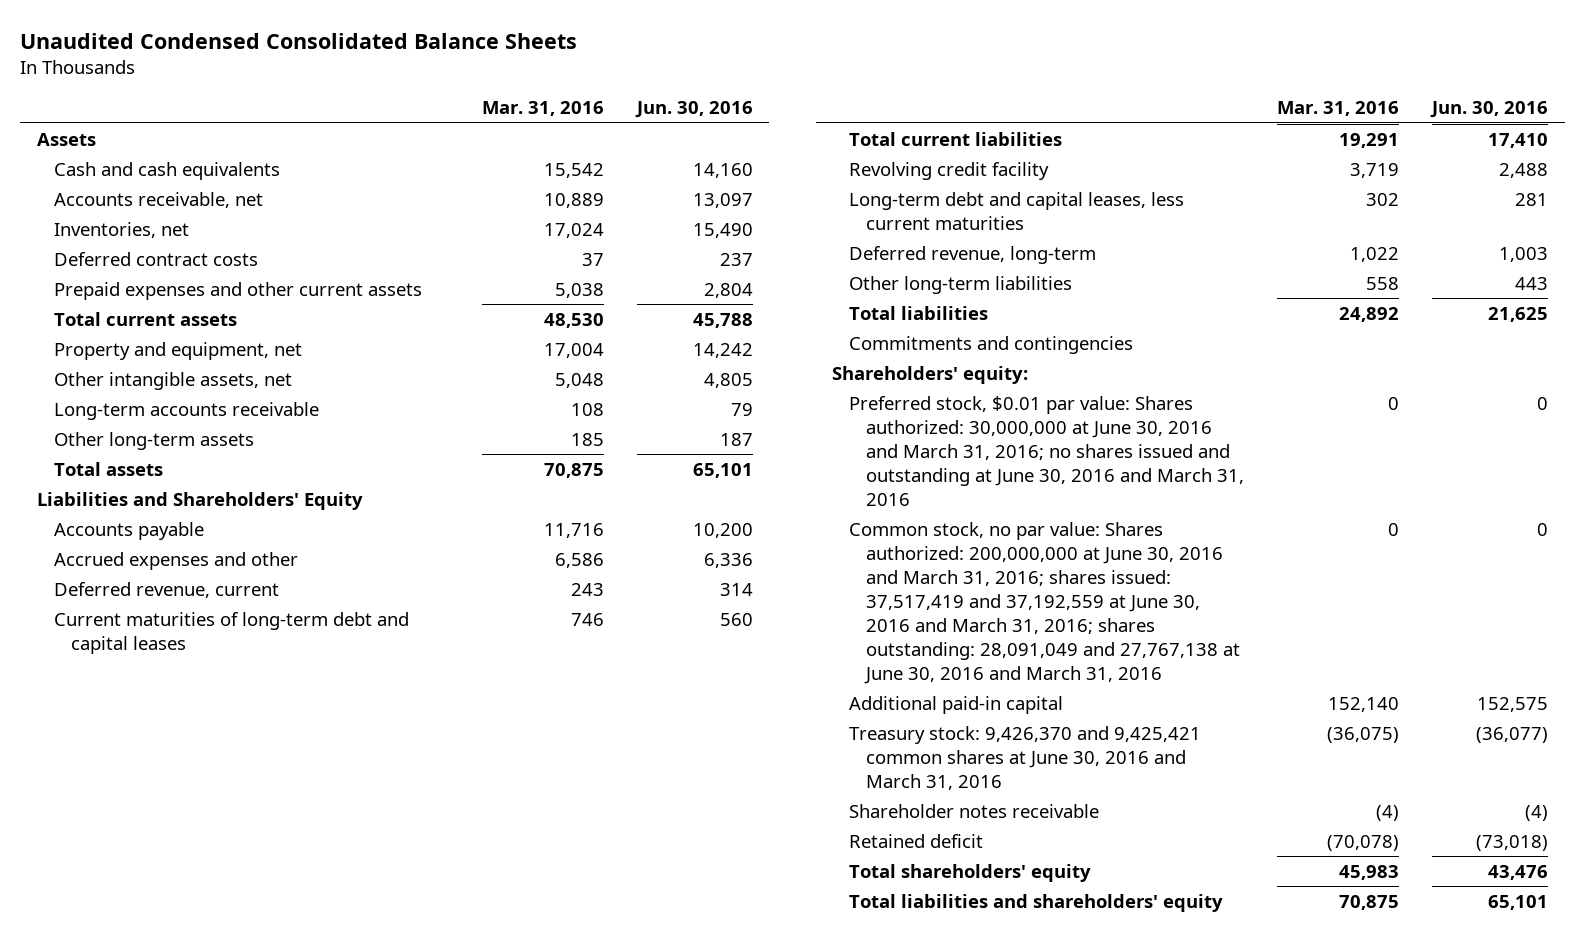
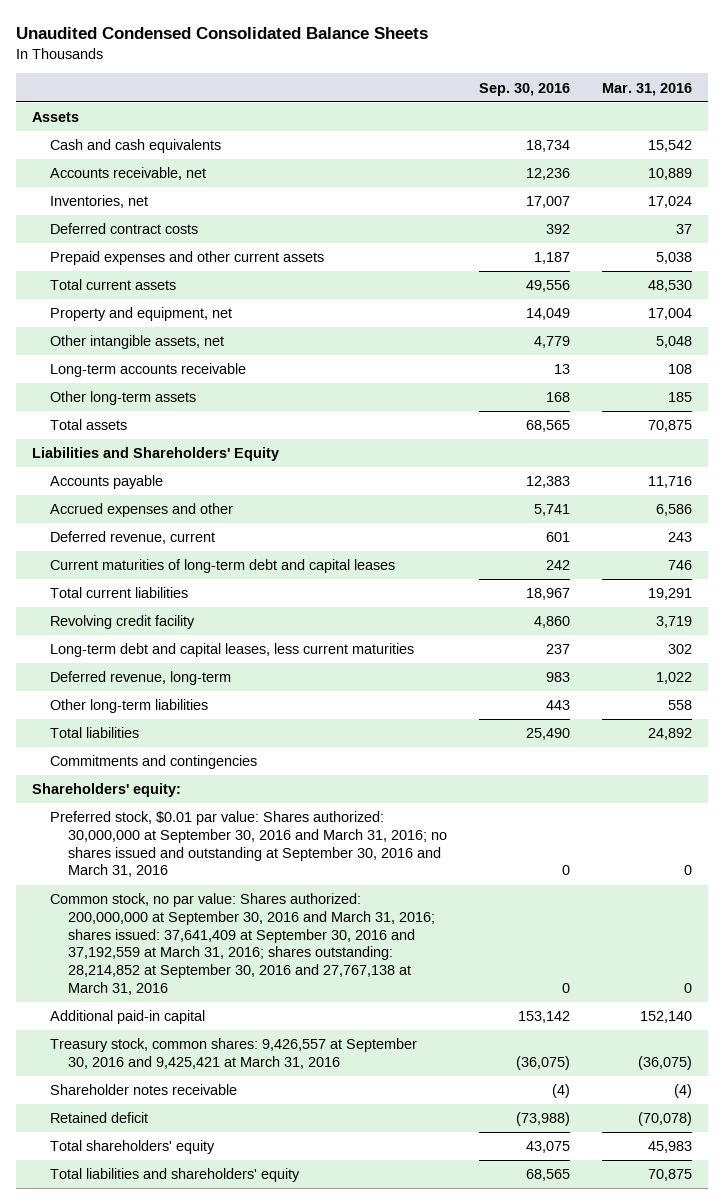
- | Mar. 31, 2016 | Jun. 30, 2016
+ | Sep. 30, 2016 | Mar. 31, 2016
- Preferred stock, $0.01 par value: Shares authorized: 30,000,000 at June 30, 2016 and March 31, 2016; no shares issued and outstanding at June 30, 2016 and March 31, 2016 | 0 | 0
- Common stock, no par value: Shares authorized: 200,000,000 at June 30, 2016 and March 31, 2016; shares issued: 37,517,419 and 37,192,559 at June 30, 2016 and March 31, 2016; shares outstanding: 28,091,049 and 27,767,138 at June 30, 2016 and March 31, 2016 | 0 | 0
+ Preferred stock, $0.01 par value: Shares authorized: 30,000,000 at September 30, 2016 and March 31, 2016; no shares issued and outstanding at September 30, 2016 and March 31, 2016 | 0 | 0
+ Common stock, no par value: Shares authorized: 200,000,000 at September 30, 2016 and March 31, 2016; shares issued: 37,641,409 at September 30, 2016 and 37,192,559 at March 31, 2016; shares outstanding: 28,214,852 at September 30, 2016 and 27,767,138 at March 31, 2016 | 0 | 0
- Treasury stock: 9,426,370 and 9,425,421 common shares at June 30, 2016 and March 31, 2016 | (36,075) | (36,077)
+ Treasury stock, common shares: 9,426,557 at September 30, 2016 and 9,425,421 at March 31, 2016 | (36,075) | (36,075)

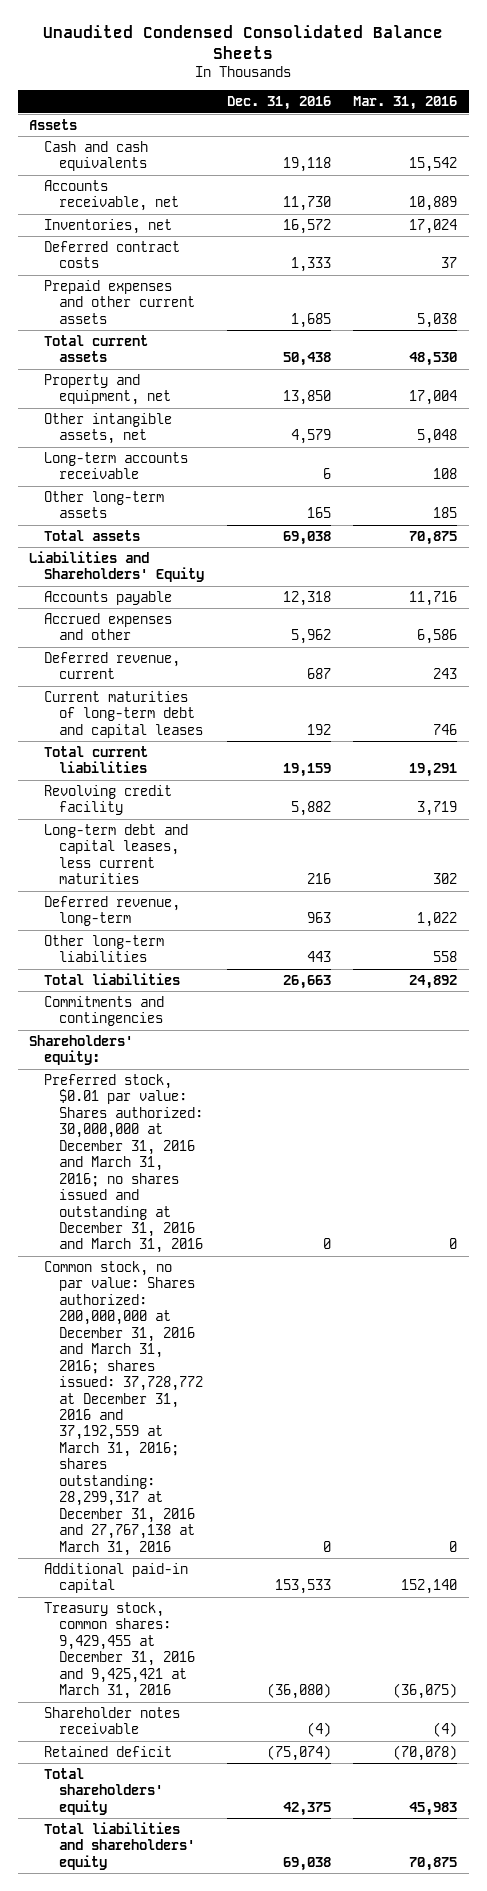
- | Sep. 30, 2016 | Mar. 31, 2016
+ | Dec. 31, 2016 | Mar. 31, 2016
- Preferred stock, $0.01 par value: Shares authorized: 30,000,000 at September 30, 2016 and March 31, 2016; no shares issued and outstanding at September 30, 2016 and March 31, 2016 | 0 | 0
- Common stock, no par value: Shares authorized: 200,000,000 at September 30, 2016 and March 31, 2016; shares issued: 37,641,409 at September 30, 2016 and 37,192,559 at March 31, 2016; shares outstanding: 28,214,852 at September 30, 2016 and 27,767,138 at March 31, 2016 | 0 | 0
+ Preferred stock, $0.01 par value: Shares authorized: 30,000,000 at December 31, 2016 and March 31, 2016; no shares issued and outstanding at December 31, 2016 and March 31, 2016 | 0 | 0
+ Common stock, no par value: Shares authorized: 200,000,000 at December 31, 2016 and March 31, 2016; shares issued: 37,728,772 at December 31, 2016 and 37,192,559 at March 31, 2016; shares outstanding: 28,299,317 at December 31, 2016 and 27,767,138 at March 31, 2016 | 0 | 0
- Treasury stock, common shares: 9,426,557 at September 30, 2016 and 9,425,421 at March 31, 2016 | (36,075) | (36,075)
+ Treasury stock, common shares: 9,429,455 at December 31, 2016 and 9,425,421 at March 31, 2016 | (36,080) | (36,075)

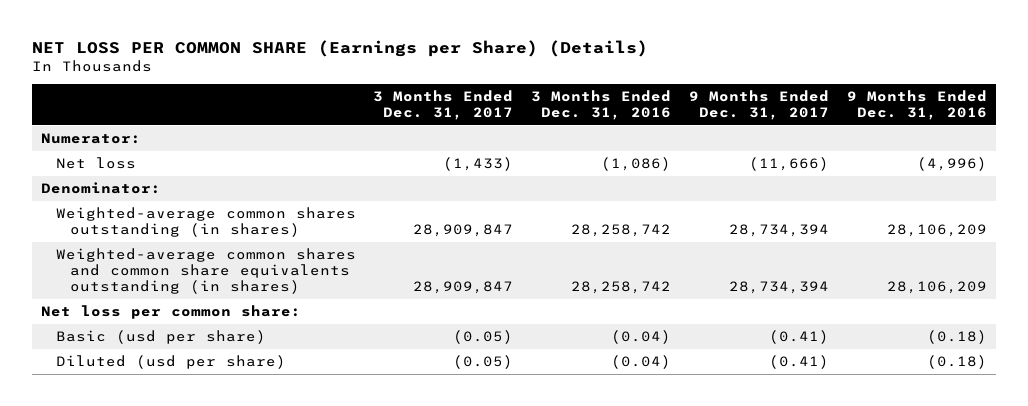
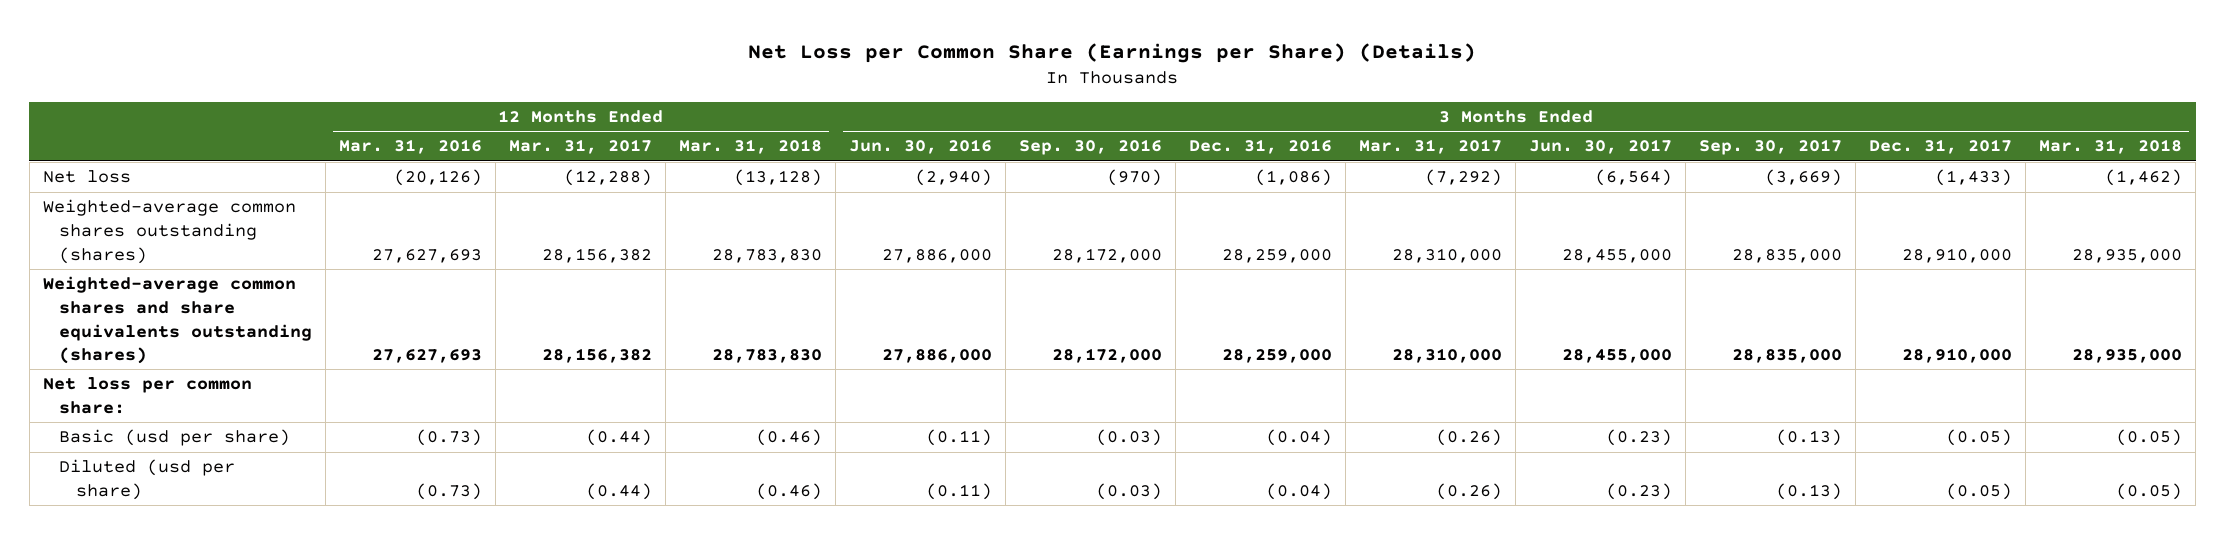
- NET LOSS PER COMMON SHARE (Earnings per Share) (Details)
+ Net Loss per Common Share (Earnings per Share) (Details)
- | 3 Months Ended Dec. 31, 2017 | 3 Months Ended Dec. 31, 2016 | 9 Months Ended Dec. 31, 2017 | 9 Months Ended Dec. 31, 2016
+ | 12 Months Ended Mar. 31, 2016 | 12 Months Ended Mar. 31, 2017 | 12 Months Ended Mar. 31, 2018 | 3 Months Ended Jun. 30, 2016 | 3 Months Ended Sep. 30, 2016 | 3 Months Ended Dec. 31, 2016 | 3 Months Ended Mar. 31, 2017 | 3 Months Ended Jun. 30, 2017 | 3 Months Ended Sep. 30, 2017 | 3 Months Ended Dec. 31, 2017 | 3 Months Ended Mar. 31, 2018
- Numerator:
- Denominator:
- Weighted-average common shares outstanding (in shares) | 28,909,847 | 28,258,742 | 28,734,394 | 28,106,209
- Weighted-average common shares and common share equivalents outstanding (in shares) | 28,909,847 | 28,258,742 | 28,734,394 | 28,106,209
+ Weighted-average common shares outstanding (shares) | 27,627,693 | 28,156,382 | 28,783,830 | 27,886,000 | 28,172,000 | 28,259,000 | 28,310,000 | 28,455,000 | 28,835,000 | 28,910,000 | 28,935,000
+ Weighted-average common shares and share equivalents outstanding (shares) | 27,627,693 | 28,156,382 | 28,783,830 | 27,886,000 | 28,172,000 | 28,259,000 | 28,310,000 | 28,455,000 | 28,835,000 | 28,910,000 | 28,935,000

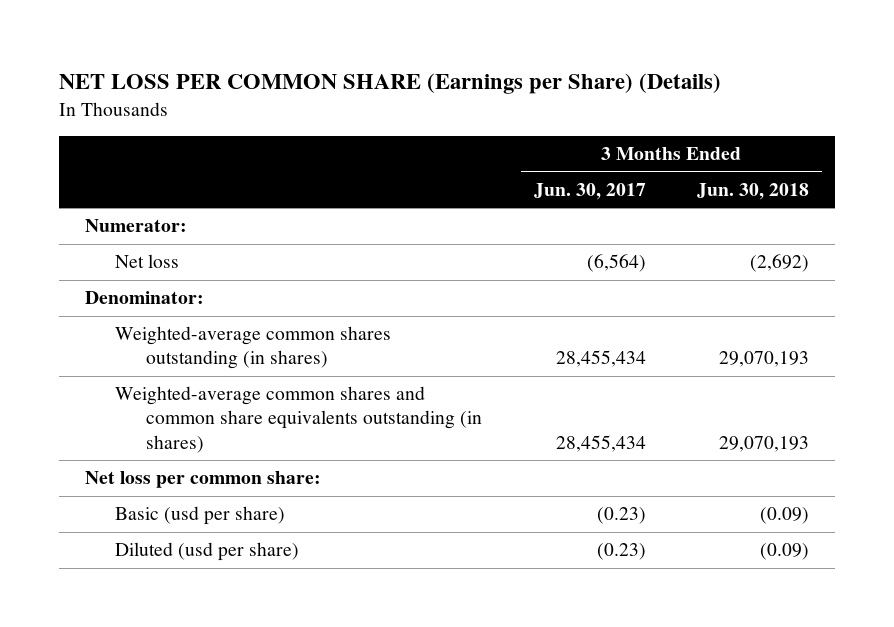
- Net Loss per Common Share (Earnings per Share) (Details)
+ NET LOSS PER COMMON SHARE (Earnings per Share) (Details)
- | 12 Months Ended Mar. 31, 2016 | 12 Months Ended Mar. 31, 2017 | 12 Months Ended Mar. 31, 2018 | 3 Months Ended Jun. 30, 2016 | 3 Months Ended Sep. 30, 2016 | 3 Months Ended Dec. 31, 2016 | 3 Months Ended Mar. 31, 2017 | 3 Months Ended Jun. 30, 2017 | 3 Months Ended Sep. 30, 2017 | 3 Months Ended Dec. 31, 2017 | 3 Months Ended Mar. 31, 2018
+ | 3 Months Ended Jun. 30, 2017 | 3 Months Ended Jun. 30, 2018
+ Numerator:
- Weighted-average common shares outstanding (shares) | 27,627,693 | 28,156,382 | 28,783,830 | 27,886,000 | 28,172,000 | 28,259,000 | 28,310,000 | 28,455,000 | 28,835,000 | 28,910,000 | 28,935,000
- Weighted-average common shares and share equivalents outstanding (shares) | 27,627,693 | 28,156,382 | 28,783,830 | 27,886,000 | 28,172,000 | 28,259,000 | 28,310,000 | 28,455,000 | 28,835,000 | 28,910,000 | 28,935,000
+ Denominator:
+ Weighted-average common shares outstanding (in shares) | 28,455,434 | 29,070,193
+ Weighted-average common shares and common share equivalents outstanding (in shares) | 28,455,434 | 29,070,193

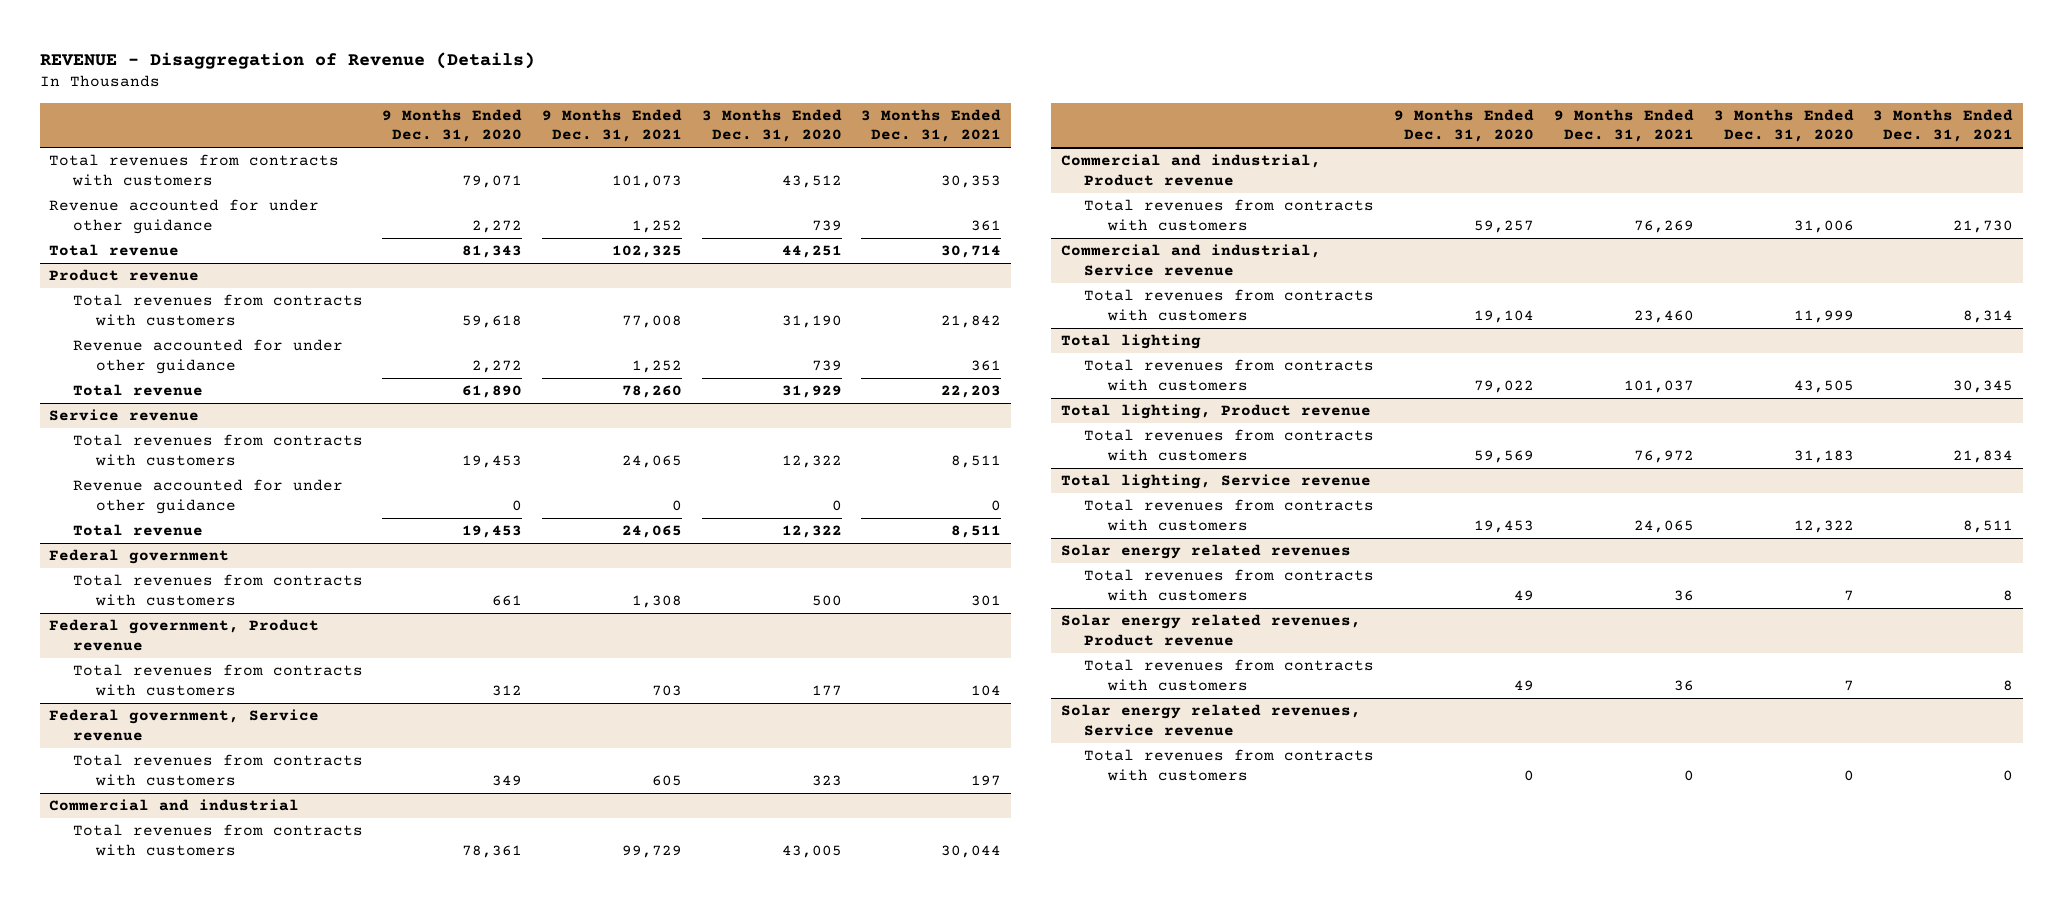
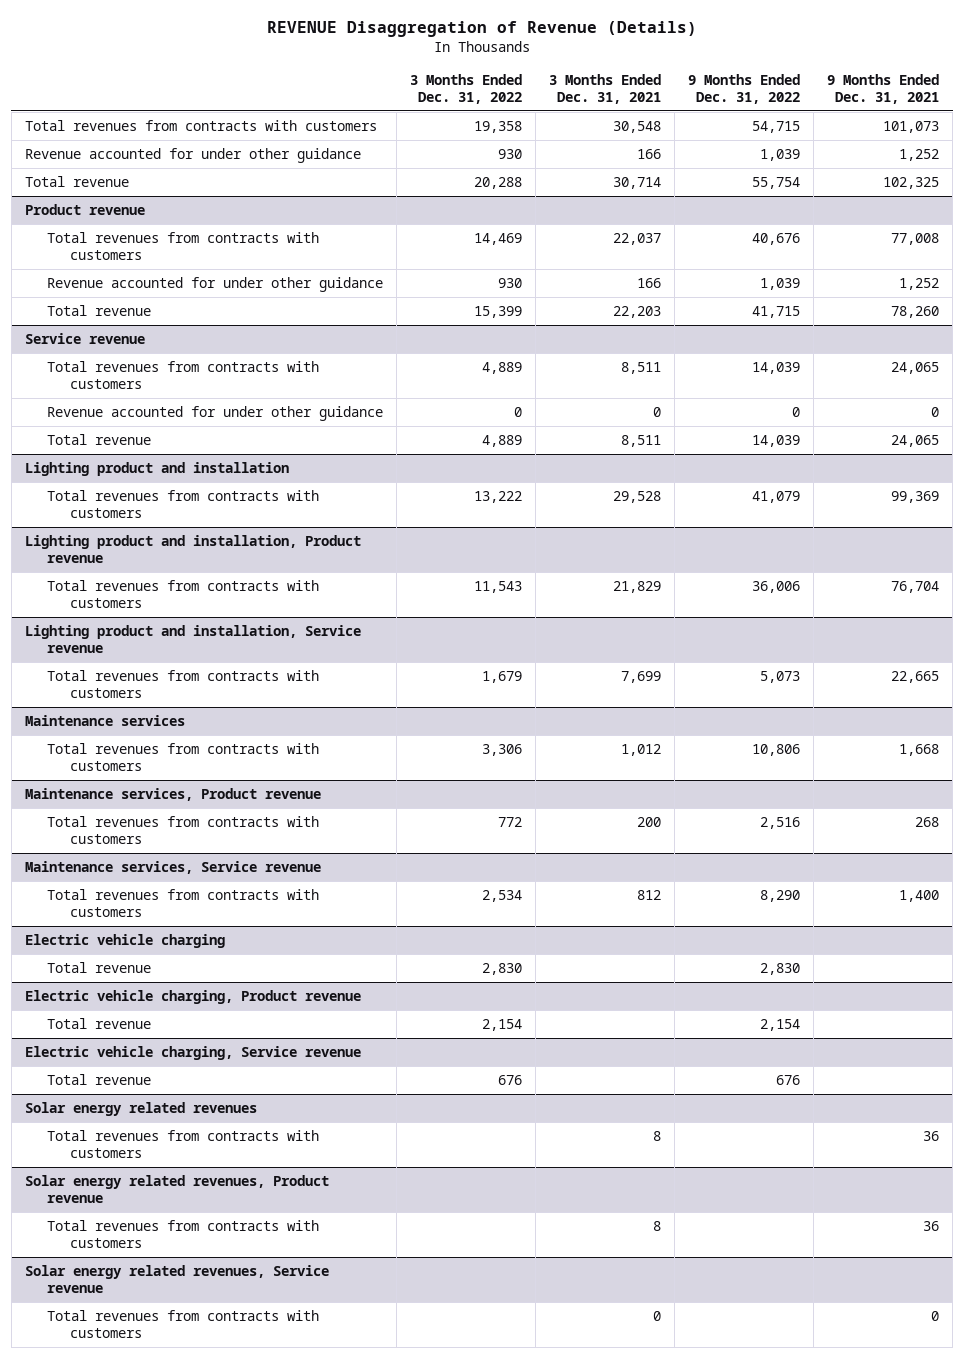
- REVENUE - Disaggregation of Revenue (Details)
+ REVENUE Disaggregation of Revenue (Details)
- | 9 Months Ended Dec. 31, 2020 | 9 Months Ended Dec. 31, 2021 | 3 Months Ended Dec. 31, 2020 | 3 Months Ended Dec. 31, 2021
+ | 3 Months Ended Dec. 31, 2022 | 3 Months Ended Dec. 31, 2021 | 9 Months Ended Dec. 31, 2022 | 9 Months Ended Dec. 31, 2021
- Total revenues from contracts with customers | 79,071 | 101,073 | 43,512 | 30,353
- Revenue accounted for under other guidance | 2,272 | 1,252 | 739 | 361
+ Total revenues from contracts with customers | 19,358 | 30,548 | 54,715 | 101,073
+ Revenue accounted for under other guidance | 930 | 166 | 1,039 | 1,252
@ Product revenue
- Total revenues from contracts with customers | 59,618 | 77,008 | 31,190 | 21,842
- Revenue accounted for under other guidance | 2,272 | 1,252 | 739 | 361
+ Total revenues from contracts with customers | 14,469 | 22,037 | 40,676 | 77,008
+ Revenue accounted for under other guidance | 930 | 166 | 1,039 | 1,252
- Federal government
- Total revenues from contracts with customers | 661 | 1,308 | 500 | 301
- Federal government, Product revenue
- Total revenues from contracts with customers | 312 | 703 | 177 | 104
- Federal government, Service revenue
- Total revenues from contracts with customers | 349 | 605 | 323 | 197
- Commercial and industrial
- Total revenues from contracts with customers | 78,361 | 99,729 | 43,005 | 30,044
- Commercial and industrial, Product revenue
- Total revenues from contracts with customers | 59,257 | 76,269 | 31,006 | 21,730
- Commercial and industrial, Service revenue
- Total revenues from contracts with customers | 19,104 | 23,460 | 11,999 | 8,314
- Total lighting
- Total revenues from contracts with customers | 79,022 | 101,037 | 43,505 | 30,345
- Total lighting, Product revenue
- Total revenues from contracts with customers | 59,569 | 76,972 | 31,183 | 21,834
- Total lighting, Service revenue
- Total revenues from contracts with customers | 19,453 | 24,065 | 12,322 | 8,511
+ Lighting product and installation
+ Total revenues from contracts with customers | 13,222 | 29,528 | 41,079 | 99,369
+ Lighting product and installation, Product revenue
+ Total revenues from contracts with customers | 11,543 | 21,829 | 36,006 | 76,704
+ Lighting product and installation, Service revenue
+ Total revenues from contracts with customers | 1,679 | 7,699 | 5,073 | 22,665
+ Maintenance services
+ Total revenues from contracts with customers | 3,306 | 1,012 | 10,806 | 1,668
+ Maintenance services, Product revenue
+ Total revenues from contracts with customers | 772 | 200 | 2,516 | 268
+ Maintenance services, Service revenue
+ Total revenues from contracts with customers | 2,534 | 812 | 8,290 | 1,400
+ Electric vehicle charging
+ Total revenue | 2,830 | | 2,830 |
+ Electric vehicle charging, Product revenue
+ Total revenue | 2,154 | | 2,154 |
+ Electric vehicle charging, Service revenue
+ Total revenue | 676 | | 676 |

